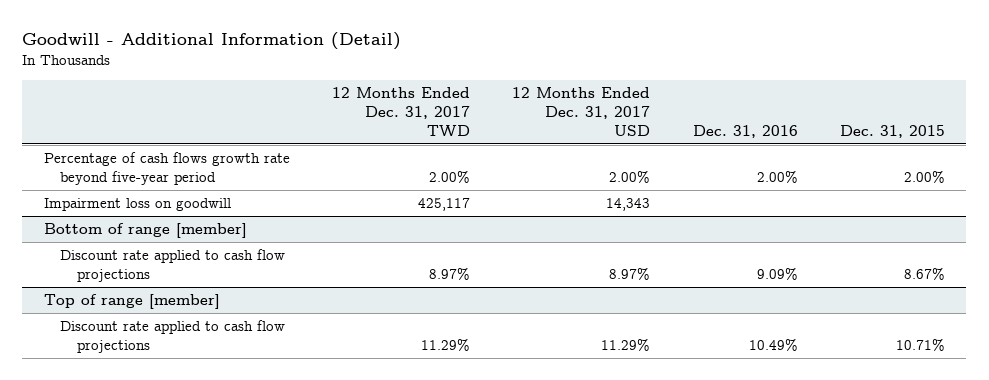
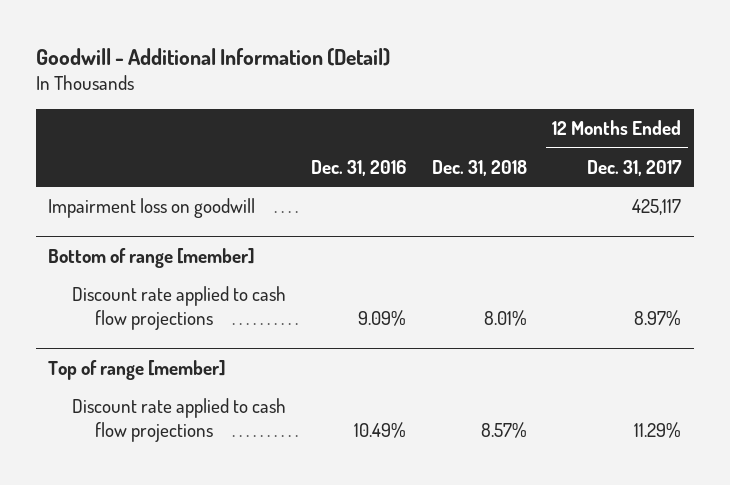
- | 12 Months Ended Dec. 31, 2017 TWD | 12 Months Ended Dec. 31, 2017 USD | Dec. 31, 2016 | Dec. 31, 2015
+ | Dec. 31, 2016 | Dec. 31, 2018 | 12 Months Ended Dec. 31, 2017
- Percentage of cash flows growth rate beyond five-year period | 2.00% | 2.00% | 2.00% | 2.00%

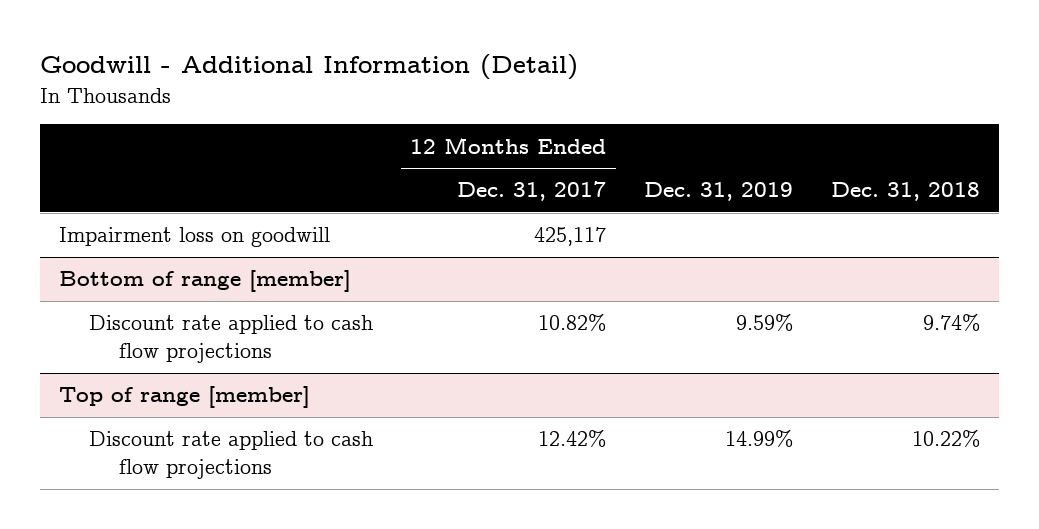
- | Dec. 31, 2016 | Dec. 31, 2018 | 12 Months Ended Dec. 31, 2017
+ | 12 Months Ended Dec. 31, 2017 | Dec. 31, 2019 | Dec. 31, 2018
@ Bottom of range [member]
- Discount rate applied to cash flow projections | 9.09% | 8.01% | 8.97%
+ Discount rate applied to cash flow projections | 10.82% | 9.59% | 9.74%
@ Top of range [member]
- Discount rate applied to cash flow projections | 10.49% | 8.57% | 11.29%
+ Discount rate applied to cash flow projections | 12.42% | 14.99% | 10.22%

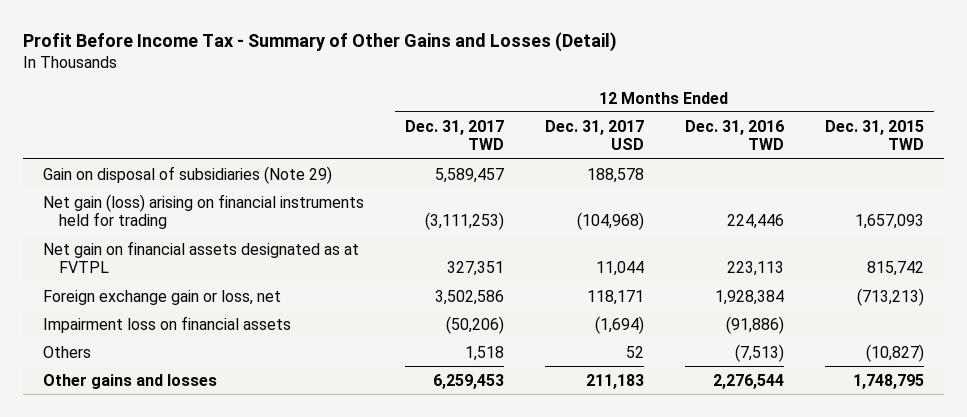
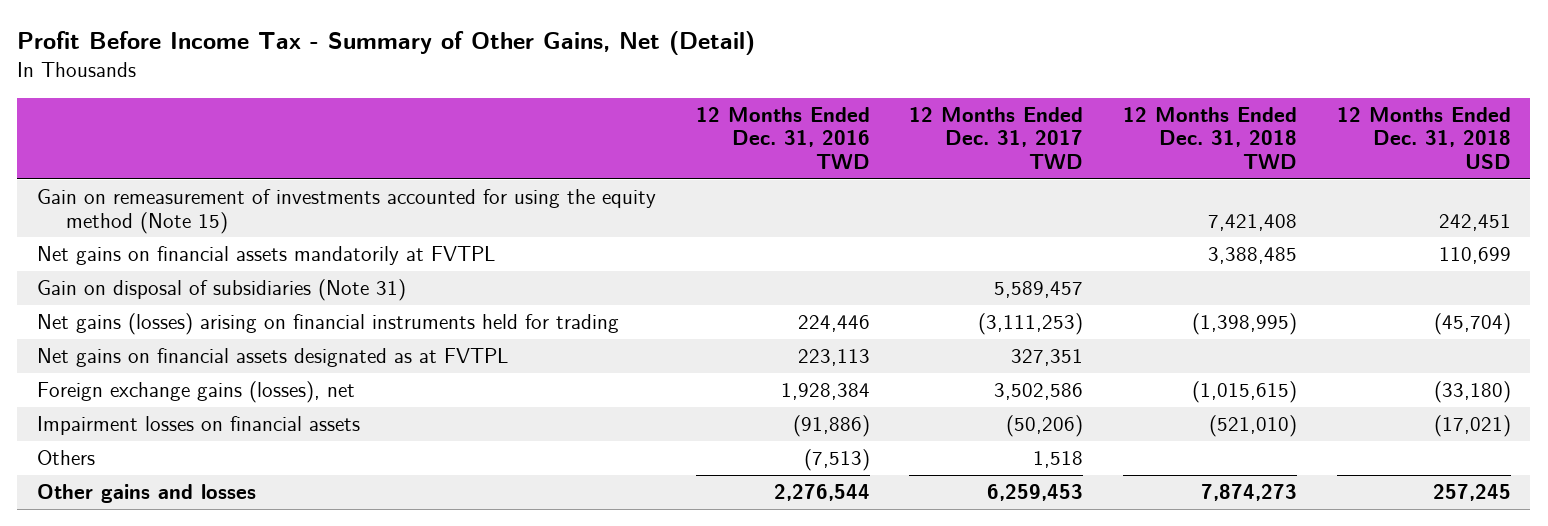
- Profit Before Income Tax - Summary of Other Gains and Losses (Detail)
+ Profit Before Income Tax - Summary of Other Gains, Net (Detail)
- | 12 Months Ended Dec. 31, 2017 TWD | 12 Months Ended Dec. 31, 2017 USD | 12 Months Ended Dec. 31, 2016 TWD | 12 Months Ended Dec. 31, 2015 TWD
+ | 12 Months Ended Dec. 31, 2016 TWD | 12 Months Ended Dec. 31, 2017 TWD | 12 Months Ended Dec. 31, 2018 TWD | 12 Months Ended Dec. 31, 2018 USD
- Gain on disposal of subsidiaries (Note 29) | 5,589,457 | 188,578 | |
- Net gain (loss) arising on financial instruments held for trading | (3,111,253) | (104,968) | 224,446 | 1,657,093
- Net gain on financial assets designated as at FVTPL | 327,351 | 11,044 | 223,113 | 815,742
- Foreign exchange gain or loss, net | 3,502,586 | 118,171 | 1,928,384 | (713,213)
- Impairment loss on financial assets | (50,206) | (1,694) | (91,886) |
+ Gain on remeasurement of investments accounted for using the equity method (Note 15) | | | 7,421,408 | 242,451
+ Net gains on financial assets mandatorily at FVTPL | | | 3,388,485 | 110,699
+ Gain on disposal of subsidiaries (Note 31) | | 5,589,457 | |
+ Net gains (losses) arising on financial instruments held for trading | 224,446 | (3,111,253) | (1,398,995) | (45,704)
+ Net gains on financial assets designated as at FVTPL | 223,113 | 327,351 | |
+ Foreign exchange gains (losses), net | 1,928,384 | 3,502,586 | (1,015,615) | (33,180)
+ Impairment losses on financial assets | (91,886) | (50,206) | (521,010) | (17,021)

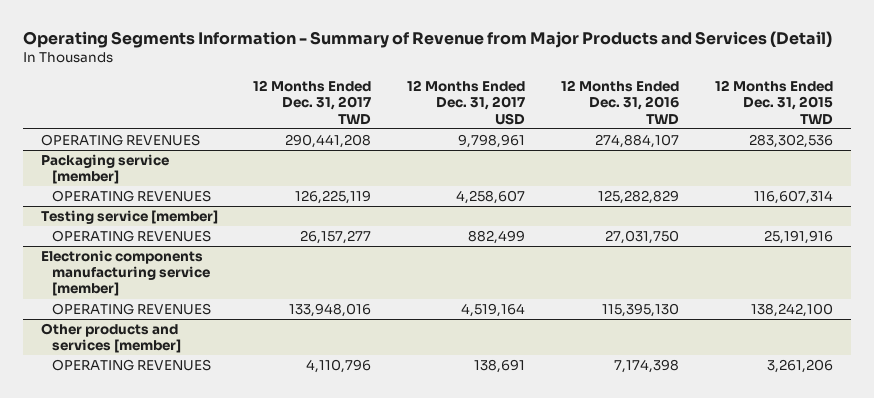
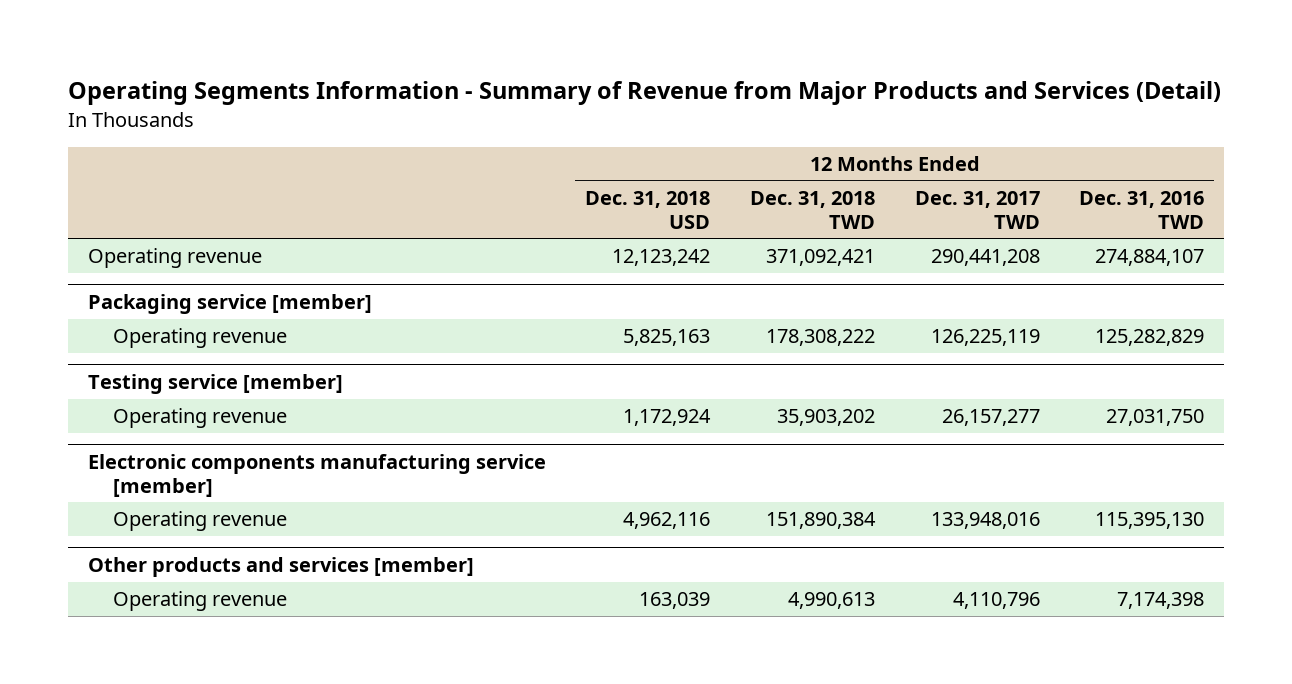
- | 12 Months Ended Dec. 31, 2017 TWD | 12 Months Ended Dec. 31, 2017 USD | 12 Months Ended Dec. 31, 2016 TWD | 12 Months Ended Dec. 31, 2015 TWD
+ | 12 Months Ended Dec. 31, 2018 USD | 12 Months Ended Dec. 31, 2018 TWD | 12 Months Ended Dec. 31, 2017 TWD | 12 Months Ended Dec. 31, 2016 TWD
- OPERATING REVENUES | 290,441,208 | 9,798,961 | 274,884,107 | 283,302,536
+ Operating revenue | 12,123,242 | 371,092,421 | 290,441,208 | 274,884,107
@ Packaging service [member]
- OPERATING REVENUES | 126,225,119 | 4,258,607 | 125,282,829 | 116,607,314
+ Operating revenue | 5,825,163 | 178,308,222 | 126,225,119 | 125,282,829
@ Testing service [member]
- OPERATING REVENUES | 26,157,277 | 882,499 | 27,031,750 | 25,191,916
+ Operating revenue | 1,172,924 | 35,903,202 | 26,157,277 | 27,031,750
@ Electronic components manufacturing service [member]
- OPERATING REVENUES | 133,948,016 | 4,519,164 | 115,395,130 | 138,242,100
+ Operating revenue | 4,962,116 | 151,890,384 | 133,948,016 | 115,395,130
@ Other products and services [member]
- OPERATING REVENUES | 4,110,796 | 138,691 | 7,174,398 | 3,261,206
+ Operating revenue | 163,039 | 4,990,613 | 4,110,796 | 7,174,398

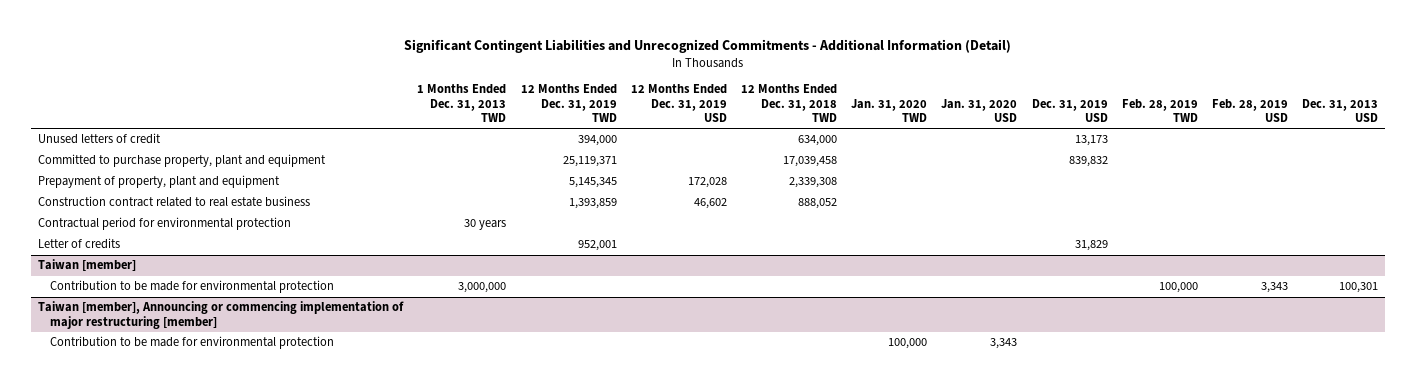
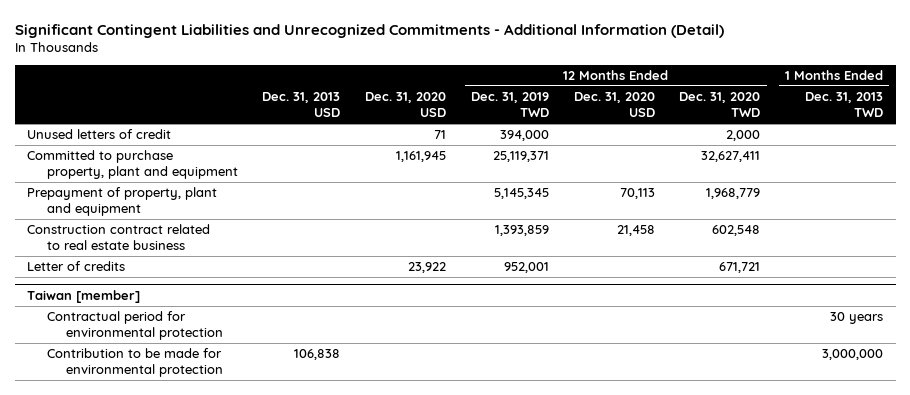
- | 1 Months Ended Dec. 31, 2013 TWD | 12 Months Ended Dec. 31, 2019 TWD | 12 Months Ended Dec. 31, 2019 USD | 12 Months Ended Dec. 31, 2018 TWD | Jan. 31, 2020 TWD | Jan. 31, 2020 USD | Dec. 31, 2019 USD | Feb. 28, 2019 TWD | Feb. 28, 2019 USD | Dec. 31, 2013 USD
+ | Dec. 31, 2013 USD | Dec. 31, 2020 USD | 12 Months Ended Dec. 31, 2019 TWD | 12 Months Ended Dec. 31, 2020 USD | 12 Months Ended Dec. 31, 2020 TWD | 1 Months Ended Dec. 31, 2013 TWD
- Contractual period for environmental protection | 30 years | | | | | | | | |
@ Taiwan [member]
- Contribution to be made for environmental protection | 3,000,000 | | | | | | | 100,000 | 3,343 | 100,301
- Taiwan [member], Announcing or commencing implementation of major restructuring [member]
- Contribution to be made for environmental protection | | | | | 100,000 | 3,343 | | | |
@ Taiwan [member]
+ Contractual period for environmental protection | | | | | | 30 years
+ Contribution to be made for environmental protection | 106,838 | | | | | 3,000,000

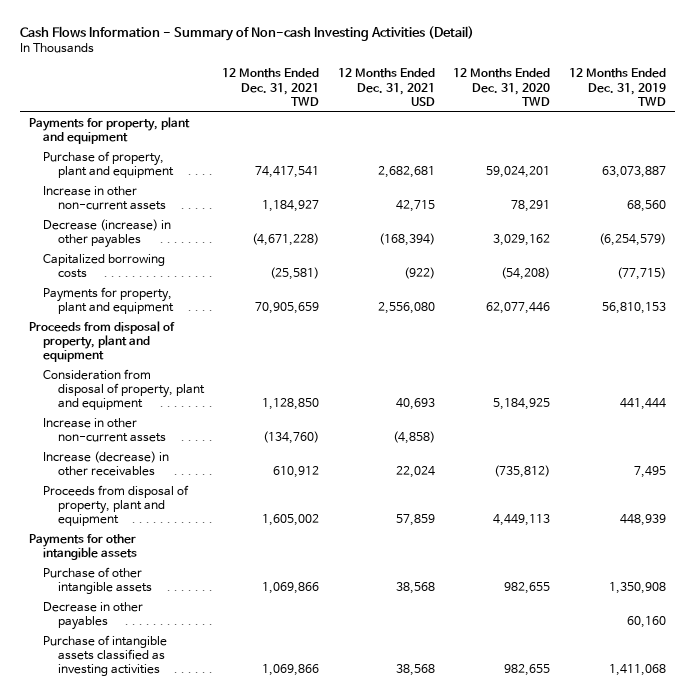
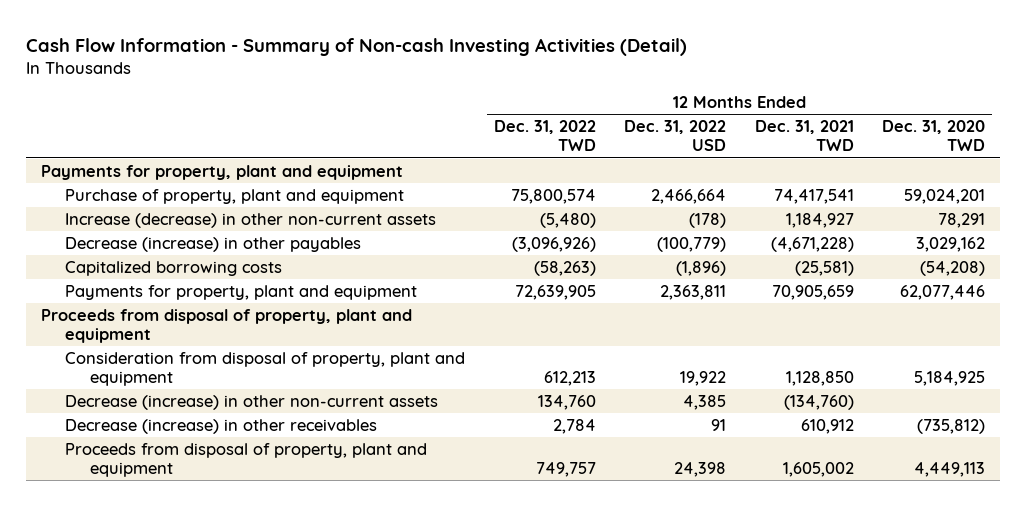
- Cash Flows Information - Summary of Non-cash Investing Activities (Detail)
+ Cash Flow Information - Summary of Non-cash Investing Activities (Detail)
- | 12 Months Ended Dec. 31, 2021 TWD | 12 Months Ended Dec. 31, 2021 USD | 12 Months Ended Dec. 31, 2020 TWD | 12 Months Ended Dec. 31, 2019 TWD
+ | 12 Months Ended Dec. 31, 2022 TWD | 12 Months Ended Dec. 31, 2022 USD | 12 Months Ended Dec. 31, 2021 TWD | 12 Months Ended Dec. 31, 2020 TWD
- Increase in other non-current assets | 1,184,927 | 42,715 | 78,291 | 68,560
+ Increase (decrease) in other non-current assets | (5,480) | (178) | 1,184,927 | 78,291
- Increase in other non-current assets | (134,760) | (4,858) | |
- Increase (decrease) in other receivables | 610,912 | 22,024 | (735,812) | 7,495
+ Decrease (increase) in other non-current assets | 134,760 | 4,385 | (134,760) |
+ Decrease (increase) in other receivables | 2,784 | 91 | 610,912 | (735,812)
- Payments for other intangible assets
- Purchase of other intangible assets | 1,069,866 | 38,568 | 982,655 | 1,350,908
- Decrease in other payables | | | | 60,160
- Purchase of intangible assets classified as investing activities | 1,069,866 | 38,568 | 982,655 | 1,411,068

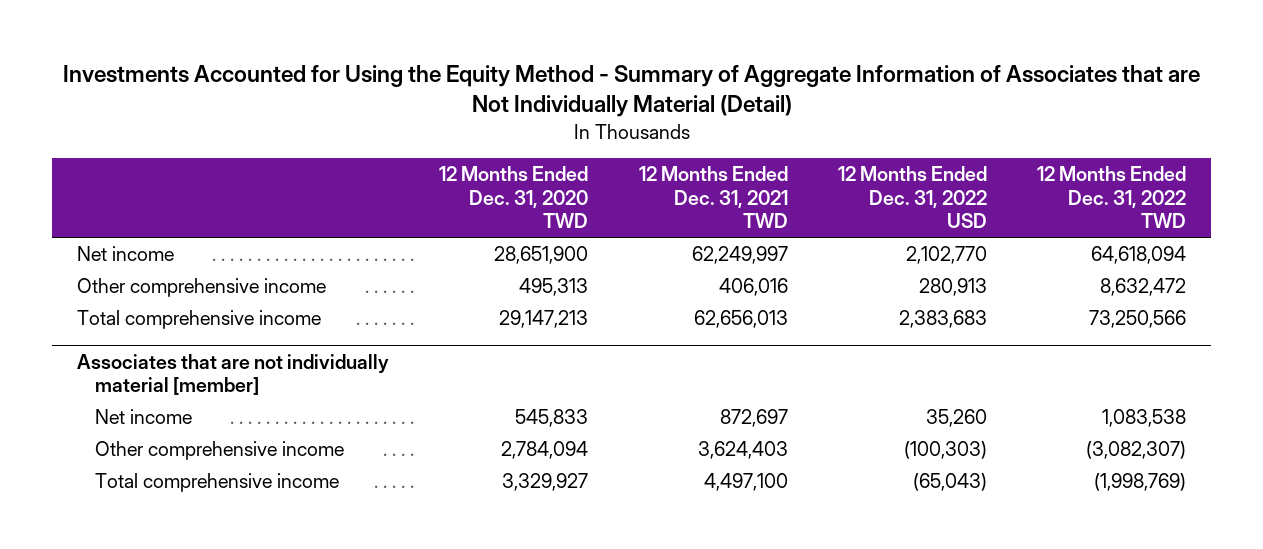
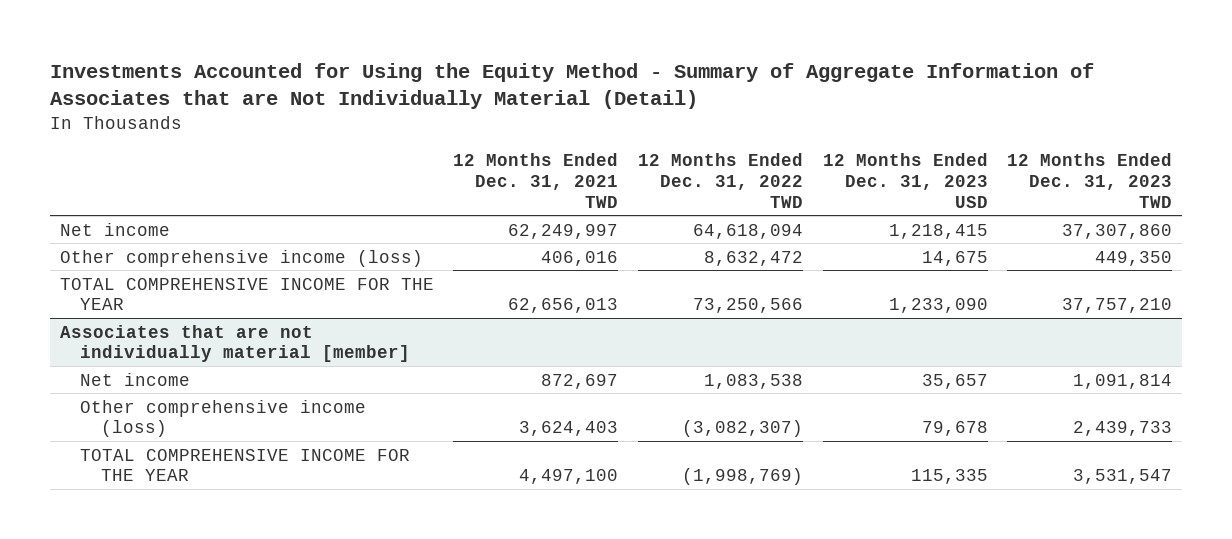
- | 12 Months Ended Dec. 31, 2020 TWD | 12 Months Ended Dec. 31, 2021 TWD | 12 Months Ended Dec. 31, 2022 USD | 12 Months Ended Dec. 31, 2022 TWD
+ | 12 Months Ended Dec. 31, 2021 TWD | 12 Months Ended Dec. 31, 2022 TWD | 12 Months Ended Dec. 31, 2023 USD | 12 Months Ended Dec. 31, 2023 TWD
- Other comprehensive income | 495,313 | 406,016 | 280,913 | 8,632,472
- Total comprehensive income | 29,147,213 | 62,656,013 | 2,383,683 | 73,250,566
+ Other comprehensive income (loss) | 406,016 | 8,632,472 | 14,675 | 449,350
+ TOTAL COMPREHENSIVE INCOME FOR THE YEAR | 62,656,013 | 73,250,566 | 1,233,090 | 37,757,210
@ Associates that are not individually material [member]
- Other comprehensive income | 2,784,094 | 3,624,403 | (100,303) | (3,082,307)
- Total comprehensive income | 3,329,927 | 4,497,100 | (65,043) | (1,998,769)
+ Other comprehensive income (loss) | 3,624,403 | (3,082,307) | 79,678 | 2,439,733
+ TOTAL COMPREHENSIVE INCOME FOR THE YEAR | 4,497,100 | (1,998,769) | 115,335 | 3,531,547

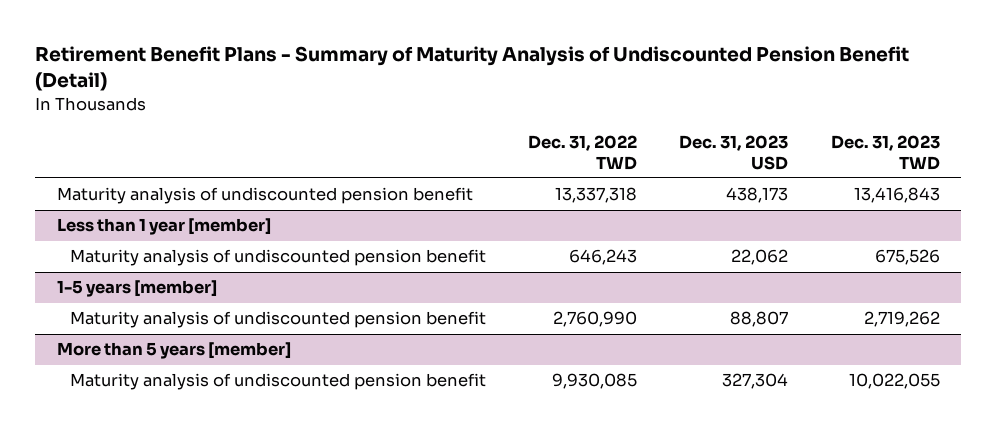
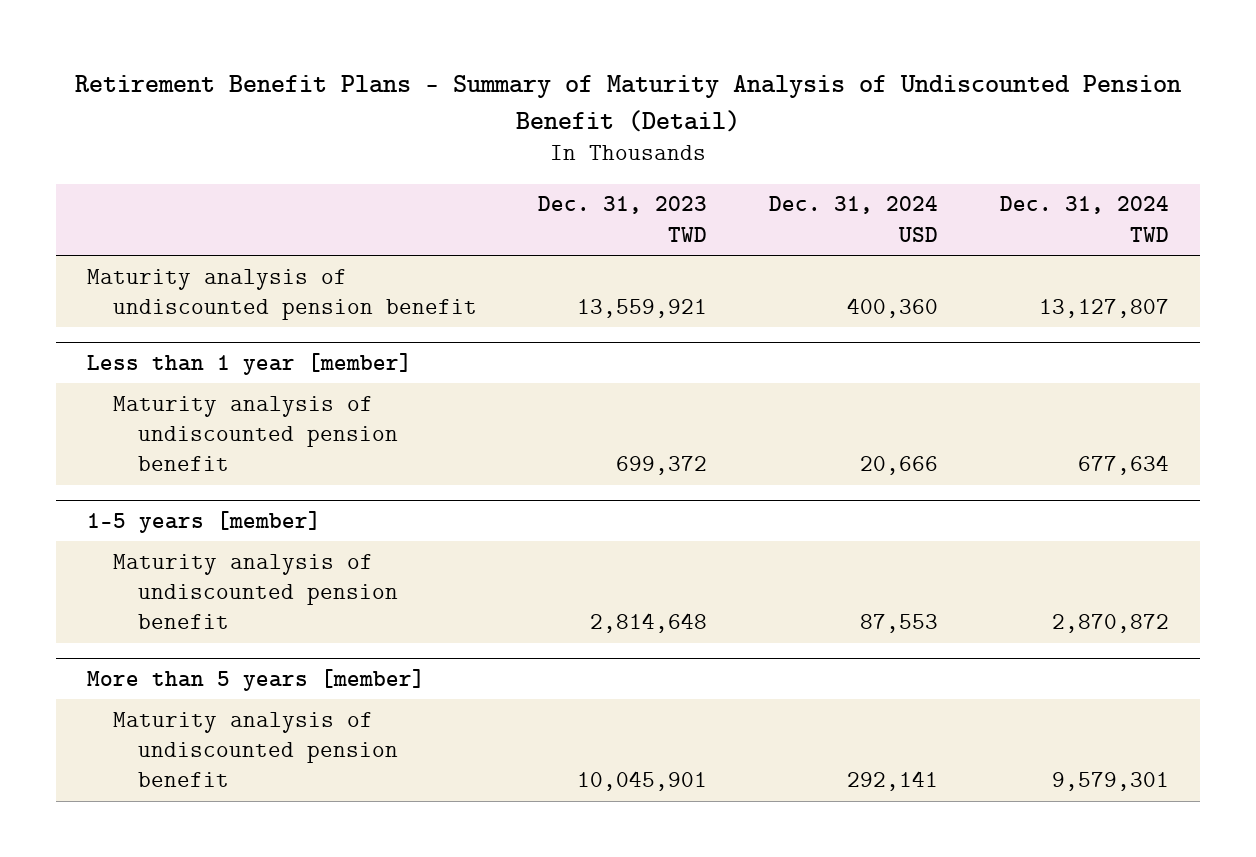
- | Dec. 31, 2022 TWD | Dec. 31, 2023 USD | Dec. 31, 2023 TWD
+ | Dec. 31, 2023 TWD | Dec. 31, 2024 USD | Dec. 31, 2024 TWD
- Maturity analysis of undiscounted pension benefit | 13,337,318 | 438,173 | 13,416,843
+ Maturity analysis of undiscounted pension benefit | 13,559,921 | 400,360 | 13,127,807
@ Less than 1 year [member]
- Maturity analysis of undiscounted pension benefit | 646,243 | 22,062 | 675,526
+ Maturity analysis of undiscounted pension benefit | 699,372 | 20,666 | 677,634
@ 1-5 years [member]
- Maturity analysis of undiscounted pension benefit | 2,760,990 | 88,807 | 2,719,262
+ Maturity analysis of undiscounted pension benefit | 2,814,648 | 87,553 | 2,870,872
@ More than 5 years [member]
- Maturity analysis of undiscounted pension benefit | 9,930,085 | 327,304 | 10,022,055
+ Maturity analysis of undiscounted pension benefit | 10,045,901 | 292,141 | 9,579,301

